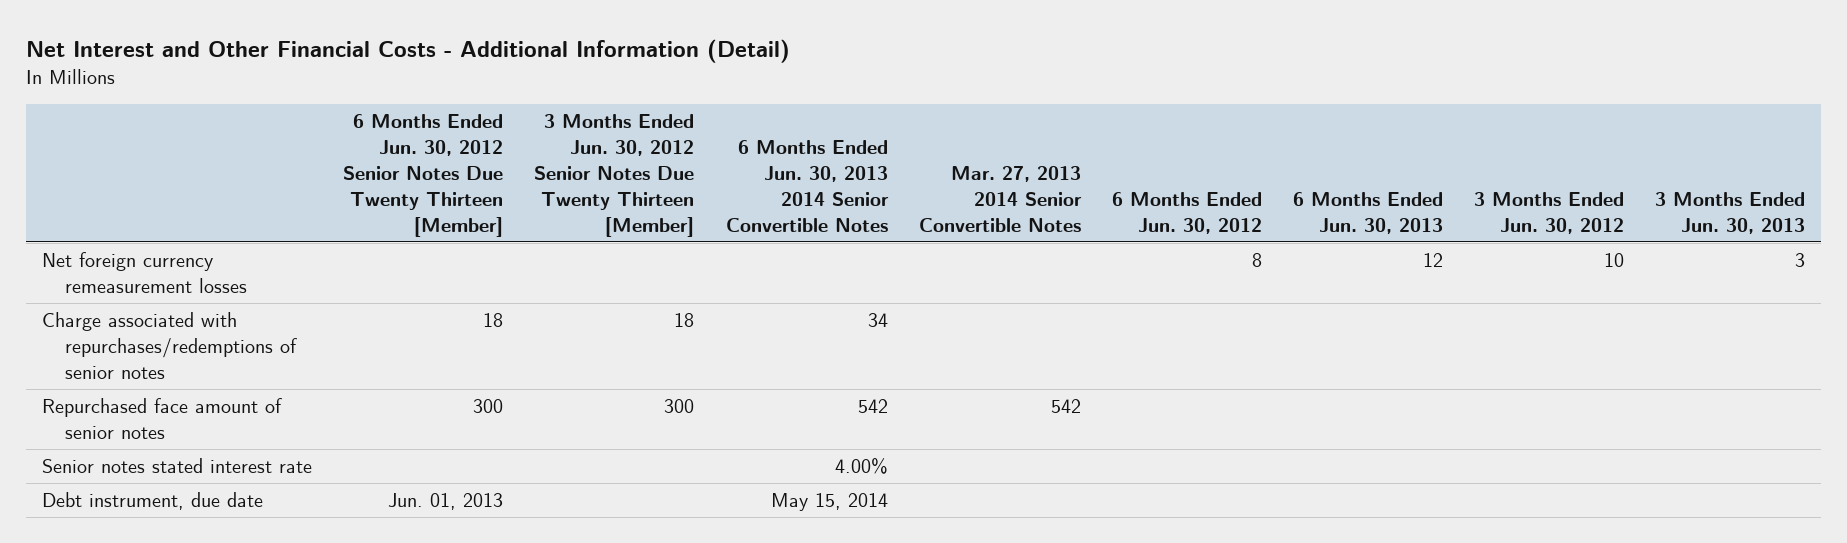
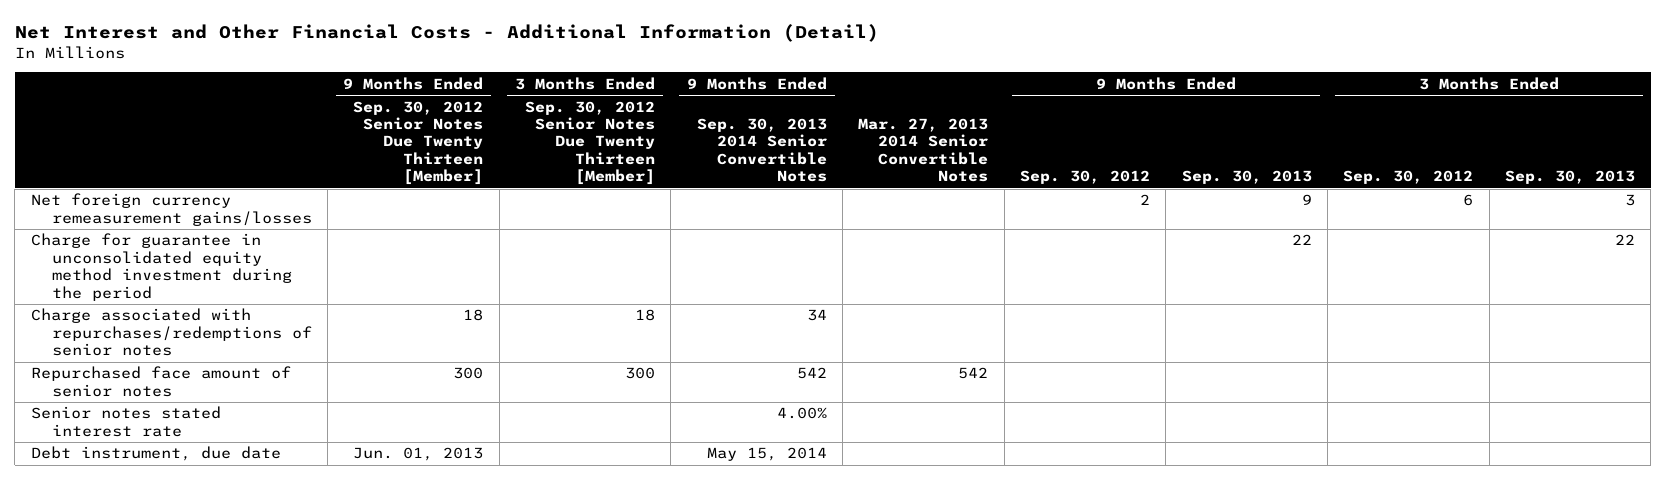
- | 6 Months Ended Jun. 30, 2012 Senior Notes Due Twenty Thirteen [Member] | 3 Months Ended Jun. 30, 2012 Senior Notes Due Twenty Thirteen [Member] | 6 Months Ended Jun. 30, 2013 2014 Senior Convertible Notes | Mar. 27, 2013 2014 Senior Convertible Notes | 6 Months Ended Jun. 30, 2012 | 6 Months Ended Jun. 30, 2013 | 3 Months Ended Jun. 30, 2012 | 3 Months Ended Jun. 30, 2013
+ | 9 Months Ended Sep. 30, 2012 Senior Notes Due Twenty Thirteen [Member] | 3 Months Ended Sep. 30, 2012 Senior Notes Due Twenty Thirteen [Member] | 9 Months Ended Sep. 30, 2013 2014 Senior Convertible Notes | Mar. 27, 2013 2014 Senior Convertible Notes | 9 Months Ended Sep. 30, 2012 | 9 Months Ended Sep. 30, 2013 | 3 Months Ended Sep. 30, 2012 | 3 Months Ended Sep. 30, 2013
- Net foreign currency remeasurement losses | | | | | 8 | 12 | 10 | 3
+ Net foreign currency remeasurement gains/losses | | | | | 2 | 9 | 6 | 3
+ Charge for guarantee in unconsolidated equity method investment during the period | | | | | | 22 | | 22

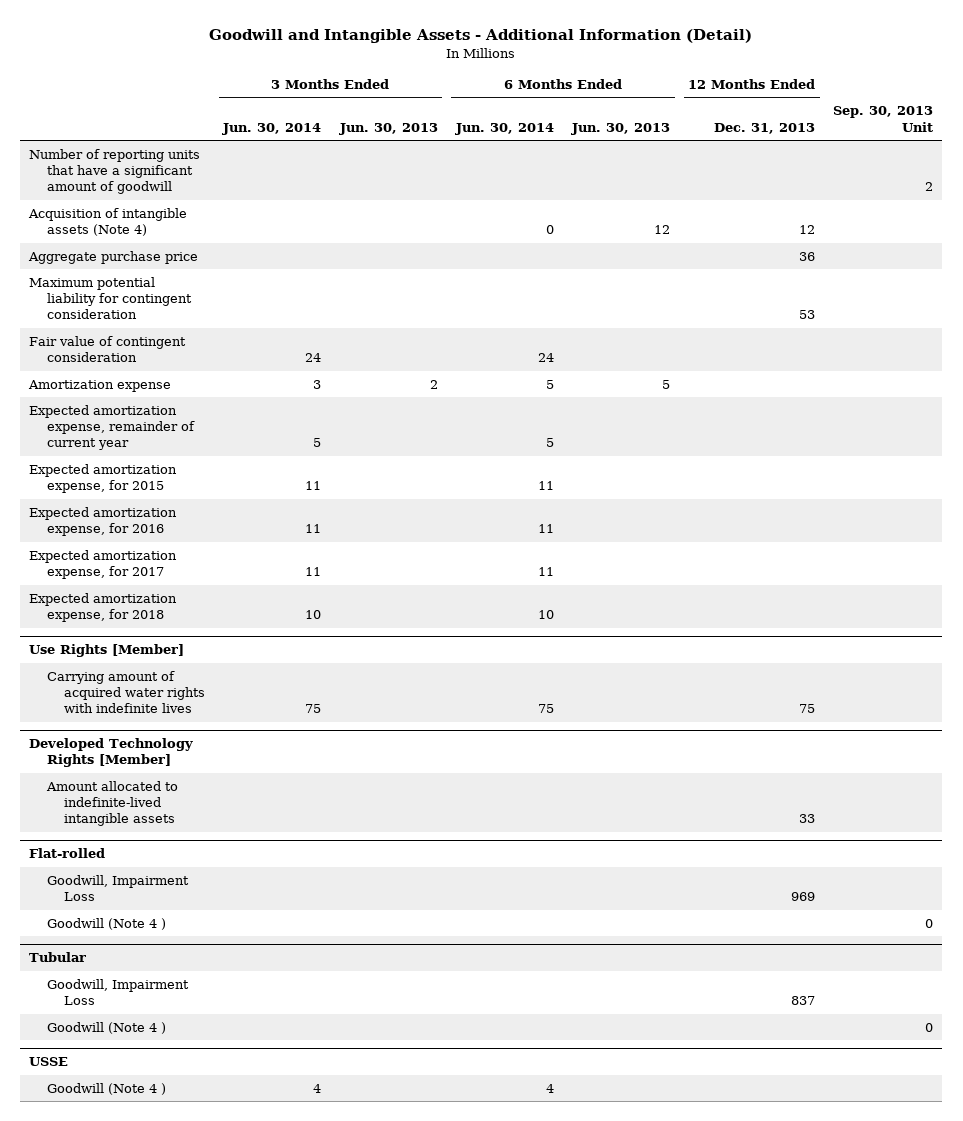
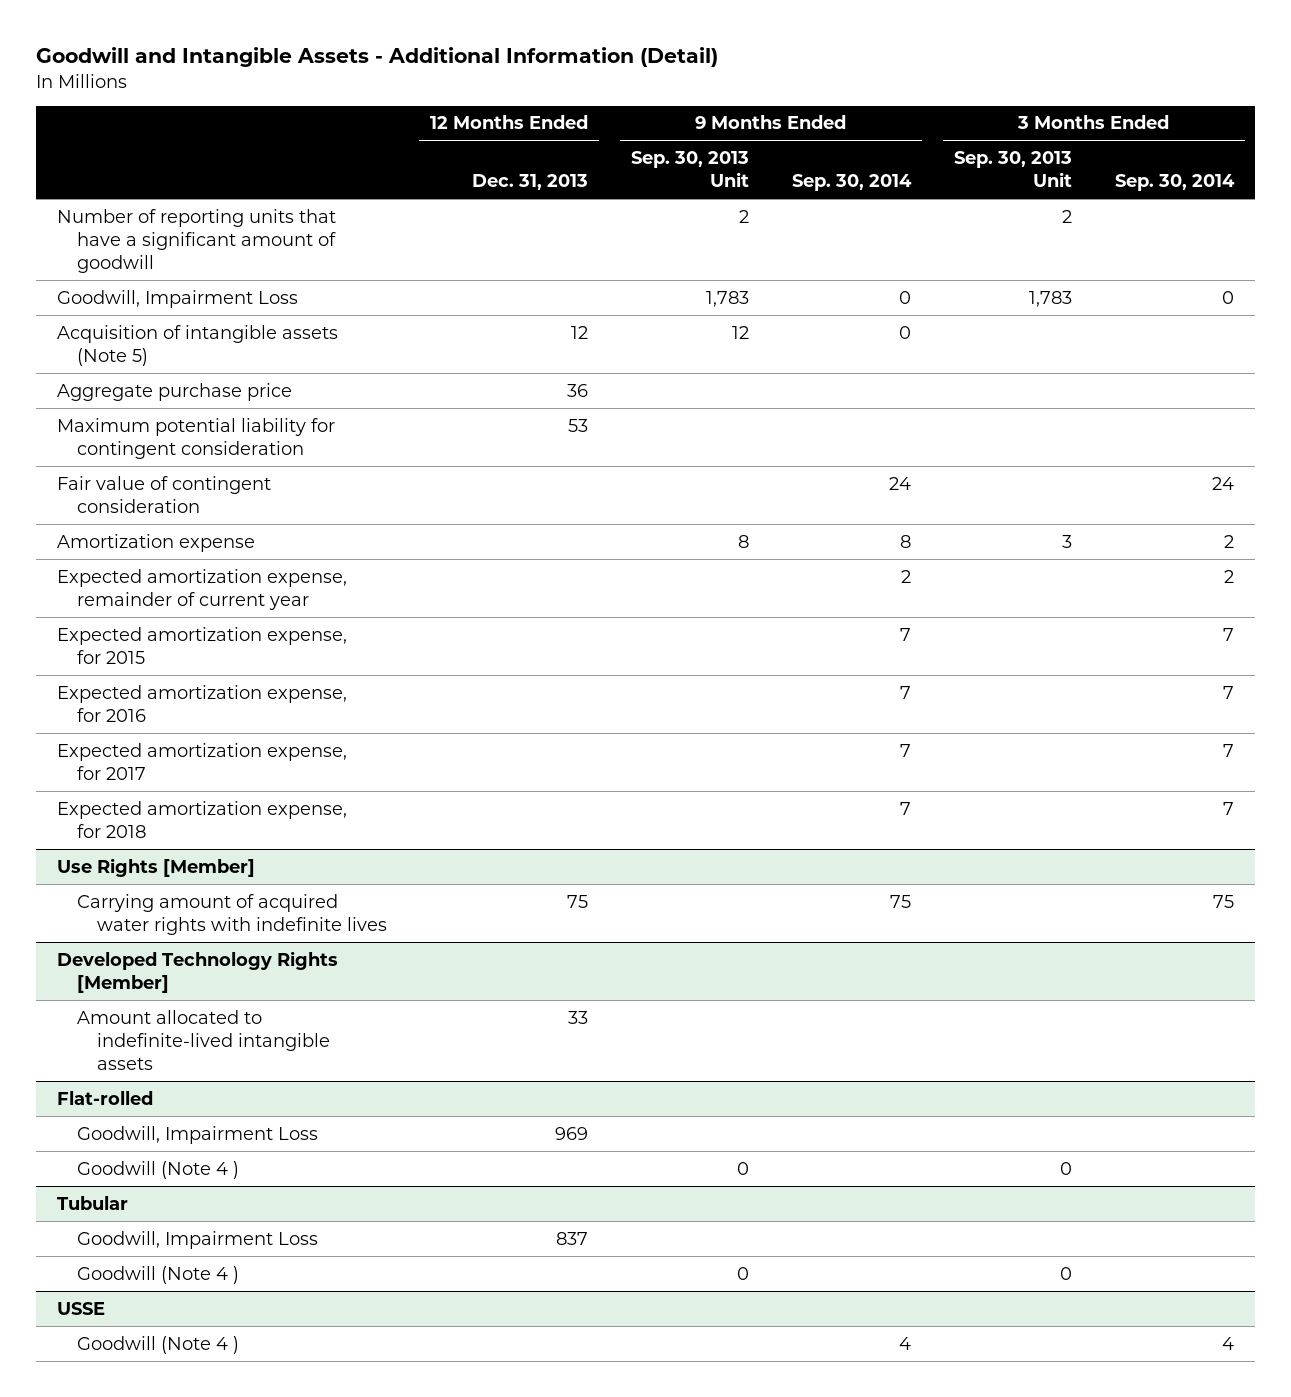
- | 3 Months Ended Jun. 30, 2014 | 3 Months Ended Jun. 30, 2013 | 6 Months Ended Jun. 30, 2014 | 6 Months Ended Jun. 30, 2013 | 12 Months Ended Dec. 31, 2013 | Sep. 30, 2013 Unit
+ | 12 Months Ended Dec. 31, 2013 | 9 Months Ended Sep. 30, 2013 Unit | 9 Months Ended Sep. 30, 2014 | 3 Months Ended Sep. 30, 2013 Unit | 3 Months Ended Sep. 30, 2014
- Acquisition of intangible assets (Note 4) | | | 0 | 12 | 12 |
+ Goodwill, Impairment Loss | | 1,783 | 0 | 1,783 | 0
+ Acquisition of intangible assets (Note 5) | 12 | 12 | 0 | |

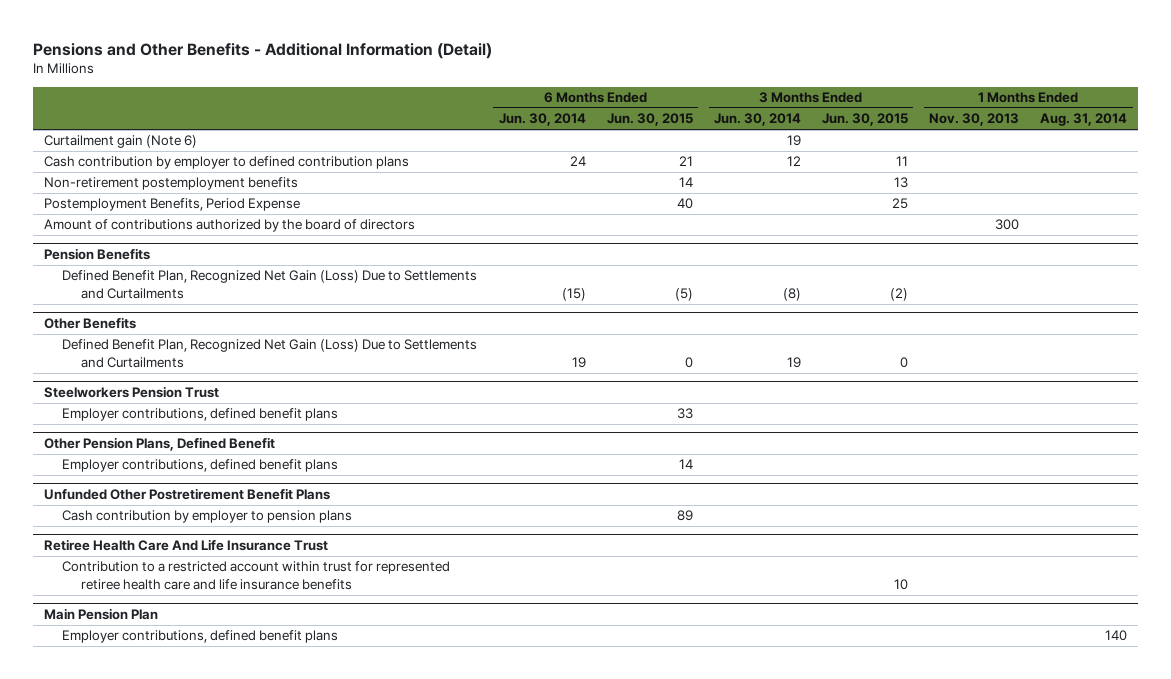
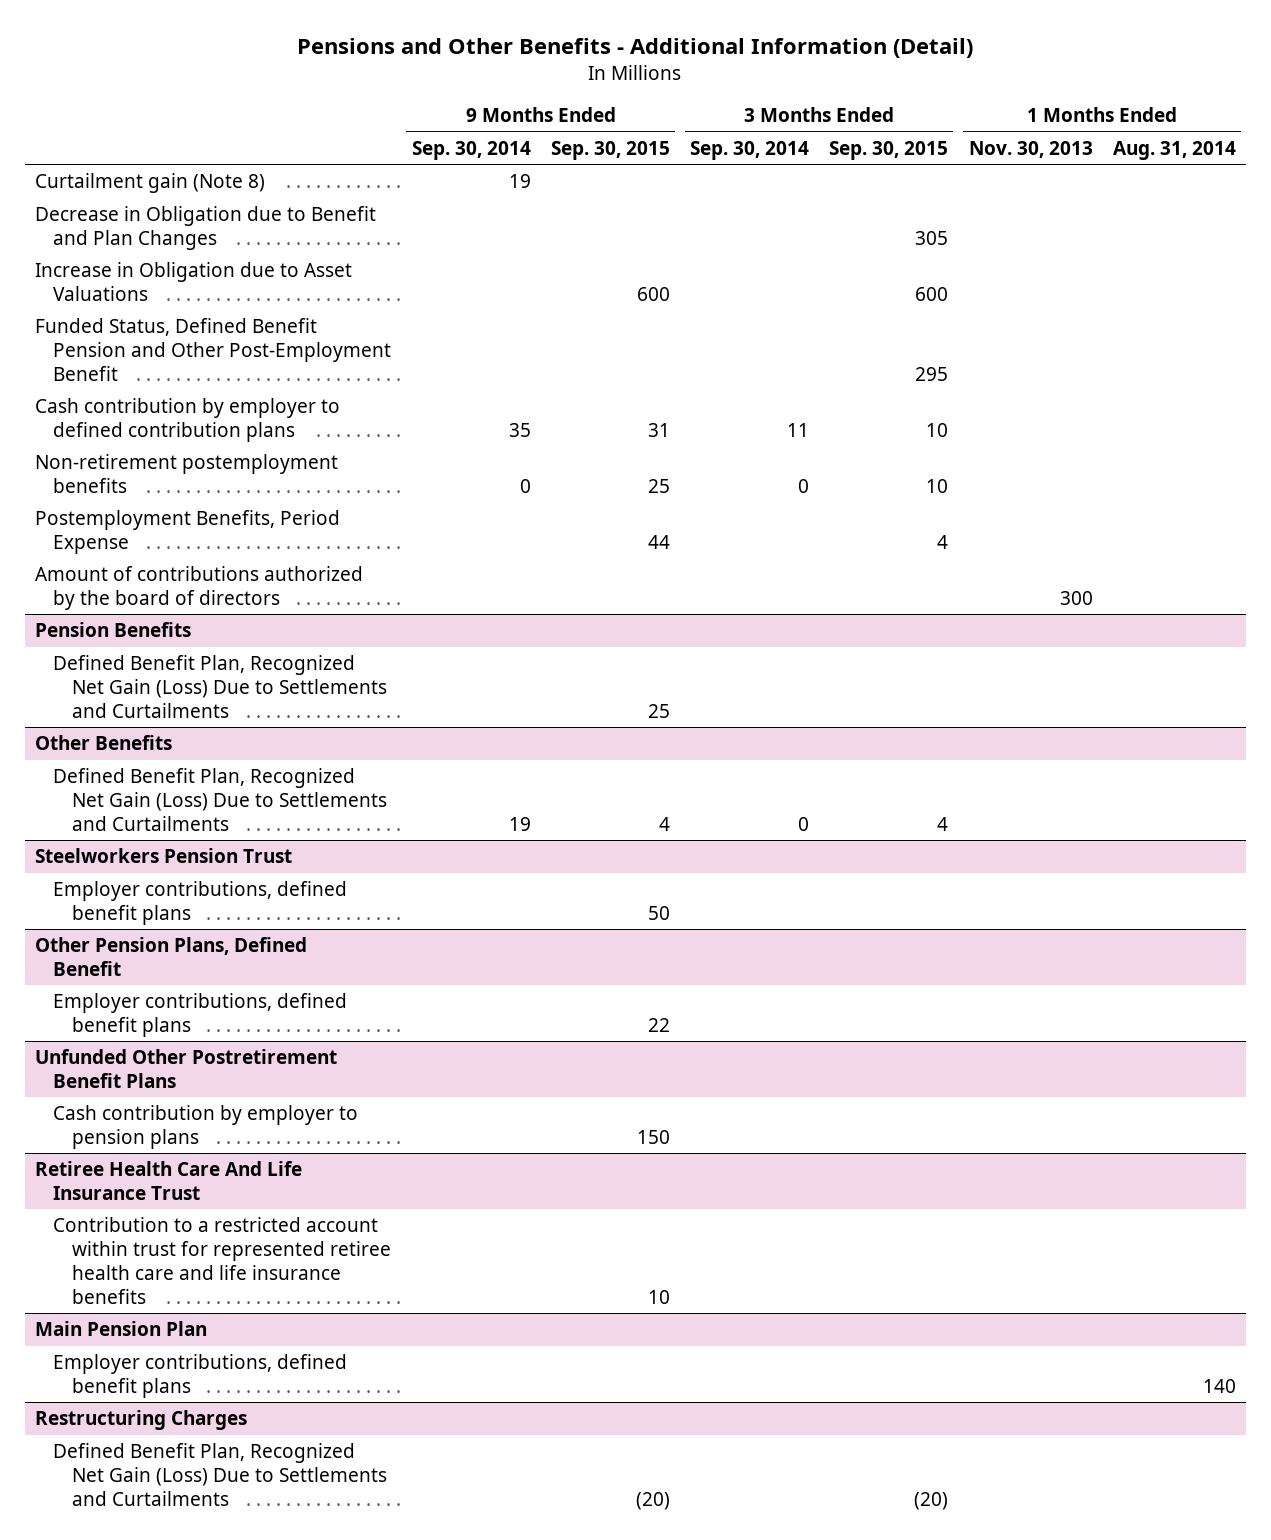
- | 6 Months Ended Jun. 30, 2014 | 6 Months Ended Jun. 30, 2015 | 3 Months Ended Jun. 30, 2014 | 3 Months Ended Jun. 30, 2015 | 1 Months Ended Nov. 30, 2013 | 1 Months Ended Aug. 31, 2014
+ | 9 Months Ended Sep. 30, 2014 | 9 Months Ended Sep. 30, 2015 | 3 Months Ended Sep. 30, 2014 | 3 Months Ended Sep. 30, 2015 | 1 Months Ended Nov. 30, 2013 | 1 Months Ended Aug. 31, 2014
- Curtailment gain (Note 6) | | | 19 | | |
+ Curtailment gain (Note 8) | 19 | | | | |
+ Decrease in Obligation due to Benefit and Plan Changes | | | | 305 | |
+ Increase in Obligation due to Asset Valuations | | 600 | | 600 | |
+ Funded Status, Defined Benefit Pension and Other Post-Employment Benefit | | | | 295 | |
+ Restructuring Charges
+ Defined Benefit Plan, Recognized Net Gain (Loss) Due to Settlements and Curtailments | | (20) | | (20) | |

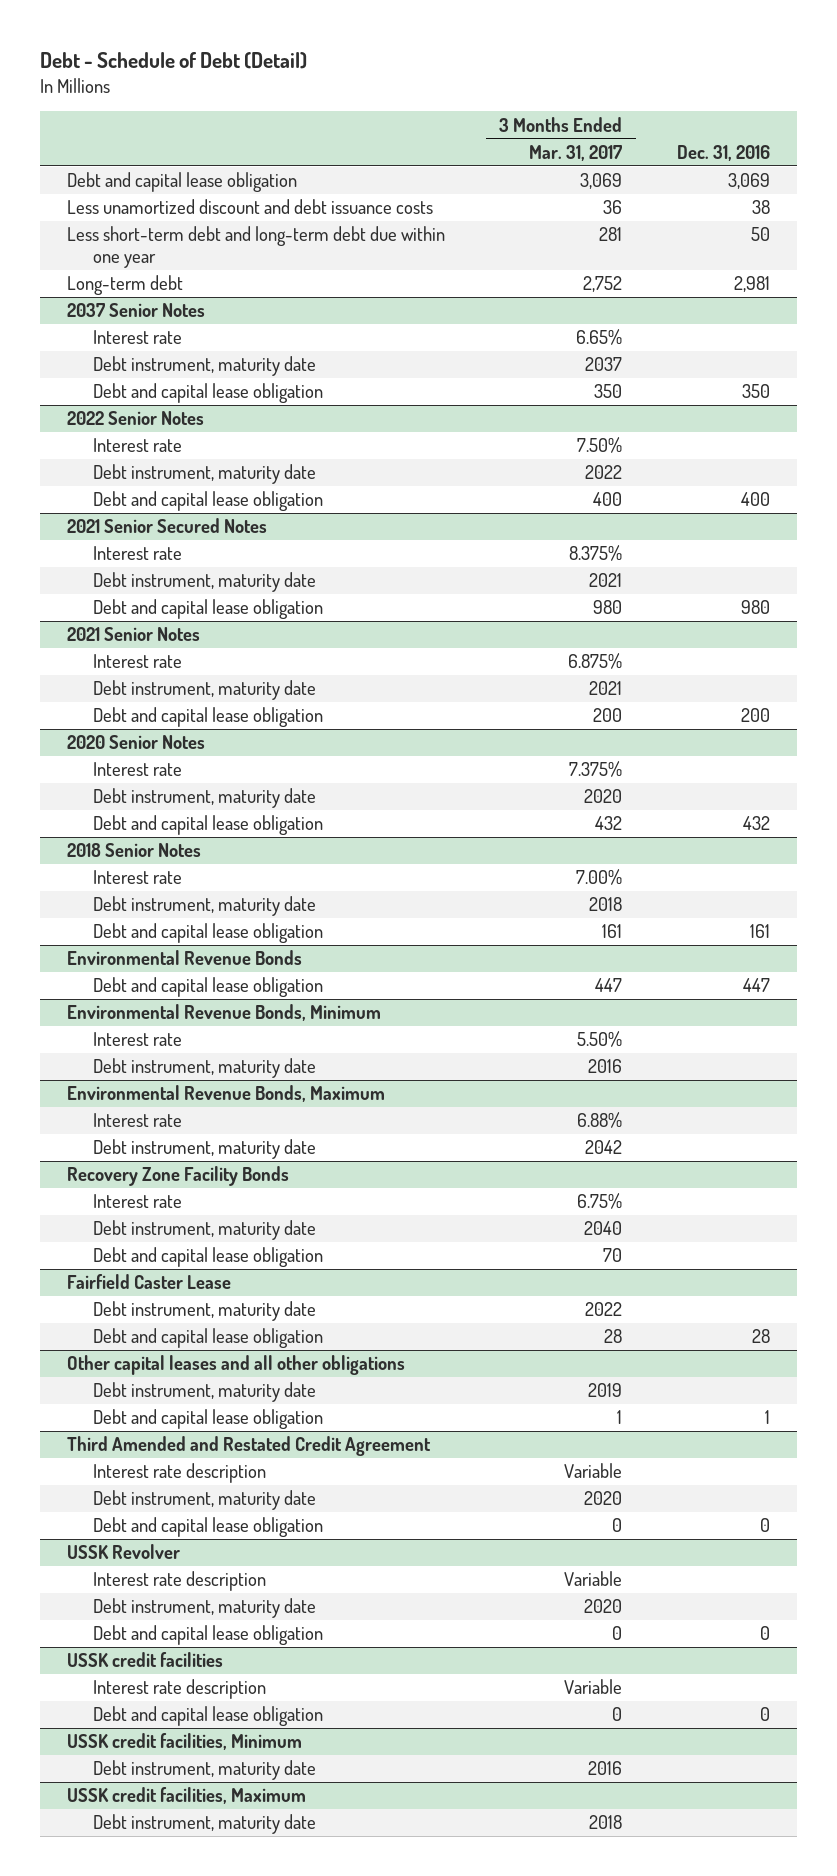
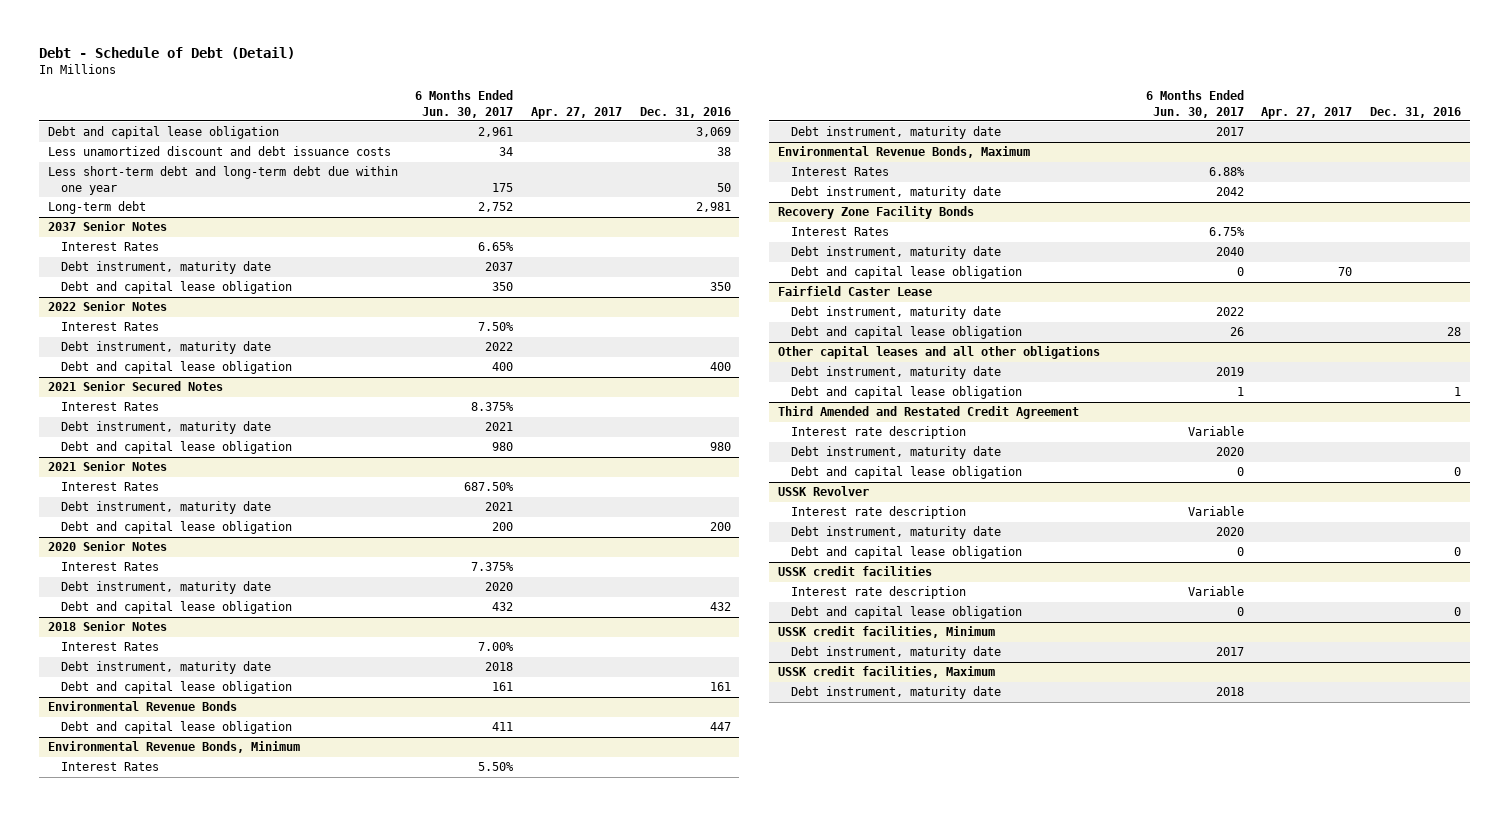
- | 3 Months Ended Mar. 31, 2017 | Dec. 31, 2016
+ | 6 Months Ended Jun. 30, 2017 | Apr. 27, 2017 | Dec. 31, 2016
@ 2037 Senior Notes
- Interest rate | 6.65% |
+ Interest Rates | 6.65% | |
@ 2022 Senior Notes
- Interest rate | 7.50% |
+ Interest Rates | 7.50% | |
@ 2021 Senior Secured Notes
- Interest rate | 8.375% |
+ Interest Rates | 8.375% | |
@ 2021 Senior Notes
- Interest rate | 6.875% |
+ Interest Rates | 687.50% | |
@ 2020 Senior Notes
- Interest rate | 7.375% |
+ Interest Rates | 7.375% | |
@ 2018 Senior Notes
- Interest rate | 7.00% |
+ Interest Rates | 7.00% | |
@ Environmental Revenue Bonds, Minimum
- Interest rate | 5.50% |
+ Interest Rates | 5.50% | |
@ Environmental Revenue Bonds, Maximum
- Interest rate | 6.88% |
+ Interest Rates | 6.88% | |
@ Recovery Zone Facility Bonds
- Interest rate | 6.75% |
+ Interest Rates | 6.75% | |

